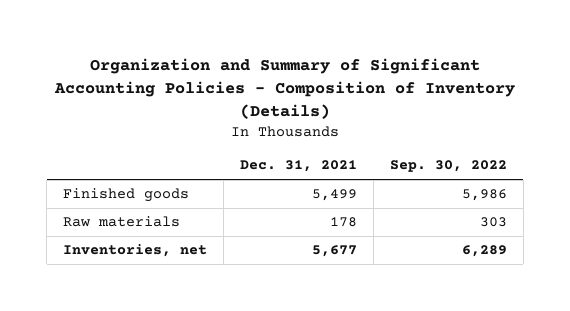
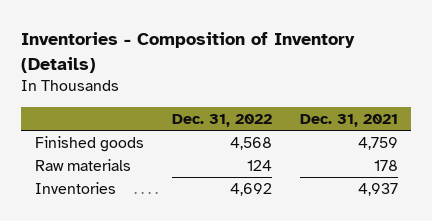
- Organization and Summary of Significant Accounting Policies - Composition of Inventory (Details)
+ Inventories - Composition of Inventory (Details)
- | Dec. 31, 2021 | Sep. 30, 2022
+ | Dec. 31, 2022 | Dec. 31, 2021
- Finished goods | 5,499 | 5,986
+ Finished goods | 4,568 | 4,759
- Inventories, net | 5,677 | 6,289
+ Inventories | 4,692 | 4,937

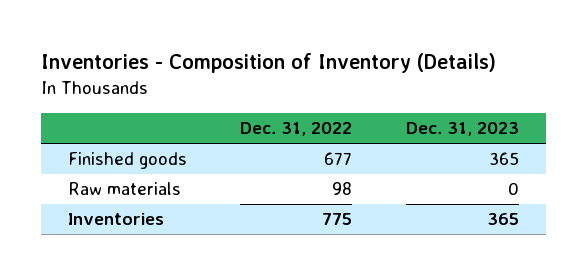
- | Dec. 31, 2022 | Dec. 31, 2021
+ | Dec. 31, 2022 | Dec. 31, 2023
- Finished goods | 4,568 | 4,759
- Raw materials | 124 | 178
- Inventories | 4,692 | 4,937
+ Finished goods | 677 | 365
+ Raw materials | 98 | 0
+ Inventories | 775 | 365

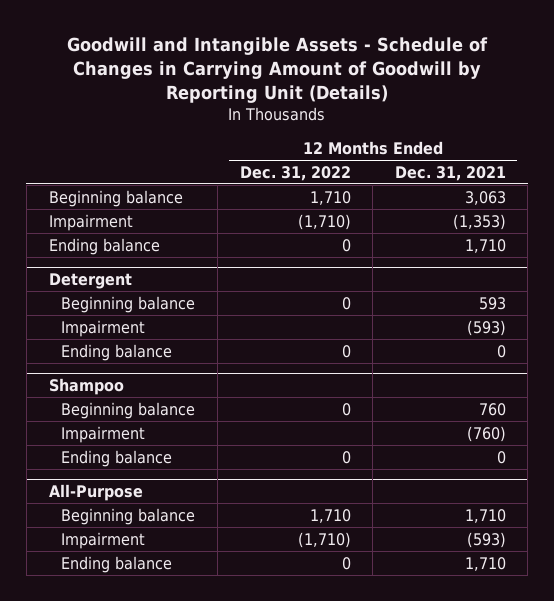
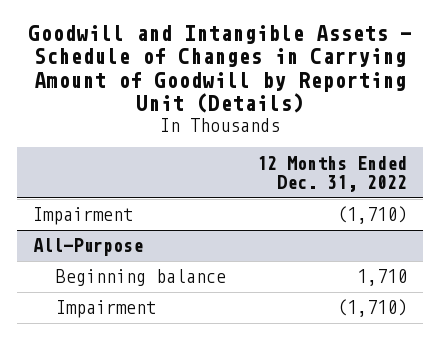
- | 12 Months Ended Dec. 31, 2022 | 12 Months Ended Dec. 31, 2021
+ | 12 Months Ended Dec. 31, 2022
- Beginning balance | 1,710 | 3,063
- Ending balance | 0 | 1,710
- Detergent
- Beginning balance | 0 | 593
- Impairment | | (593)
- Ending balance | 0 | 0
- Shampoo
- Beginning balance | 0 | 760
- Impairment | | (760)
- Ending balance | 0 | 0
@ All-Purpose
- Ending balance | 0 | 1,710

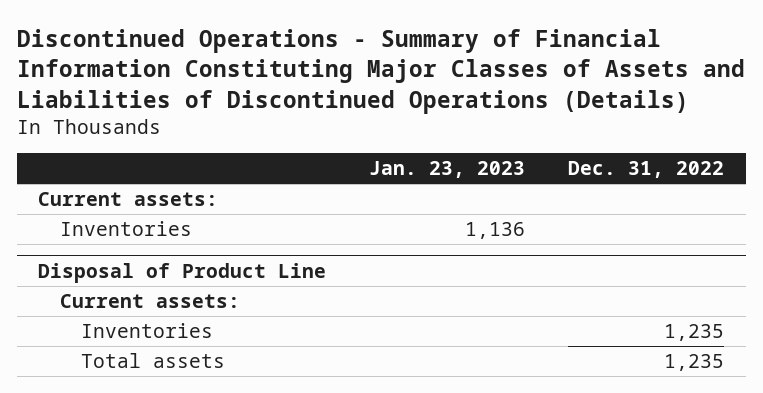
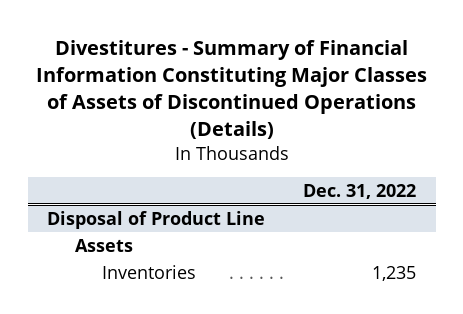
- Discontinued Operations - Summary of Financial Information Constituting Major Classes of Assets and Liabilities of Discontinued Operations (Details)
+ Divestitures - Summary of Financial Information Constituting Major Classes of Assets of Discontinued Operations (Details)
- | Jan. 23, 2023 | Dec. 31, 2022
+ | Dec. 31, 2022
- Current assets:
- Inventories | 1,136 |
@ Disposal of Product Line
- Current assets:
+ Assets
- Total assets | | 1,235

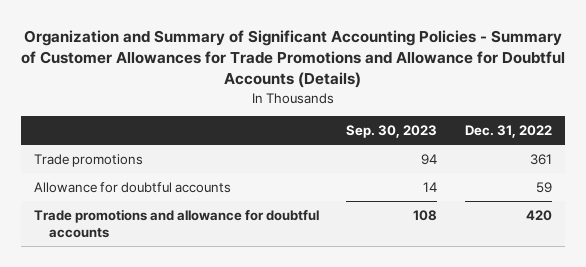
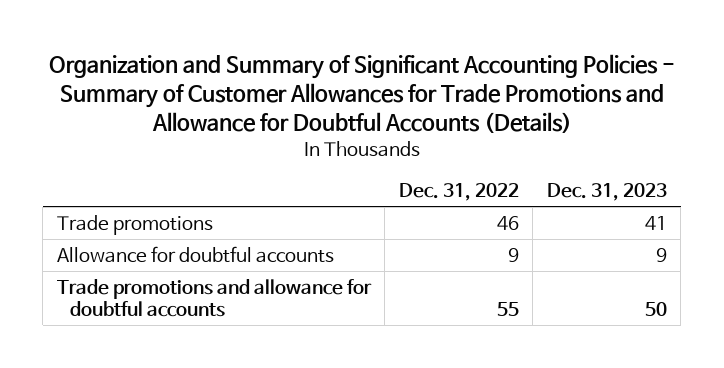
- | Sep. 30, 2023 | Dec. 31, 2022
+ | Dec. 31, 2022 | Dec. 31, 2023
- Trade promotions | 94 | 361
- Allowance for doubtful accounts | 14 | 59
- Trade promotions and allowance for doubtful accounts | 108 | 420
+ Trade promotions | 46 | 41
+ Allowance for doubtful accounts | 9 | 9
+ Trade promotions and allowance for doubtful accounts | 55 | 50

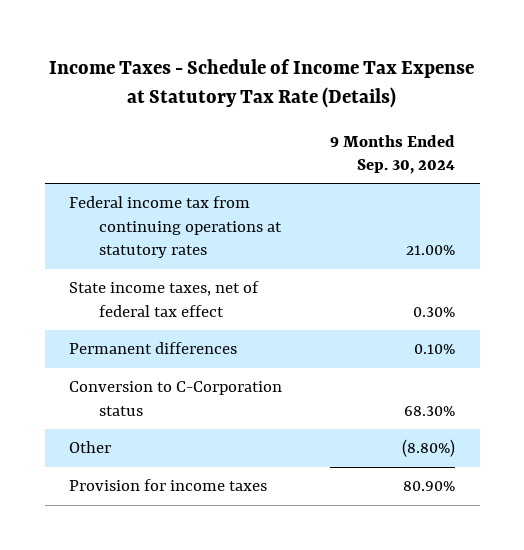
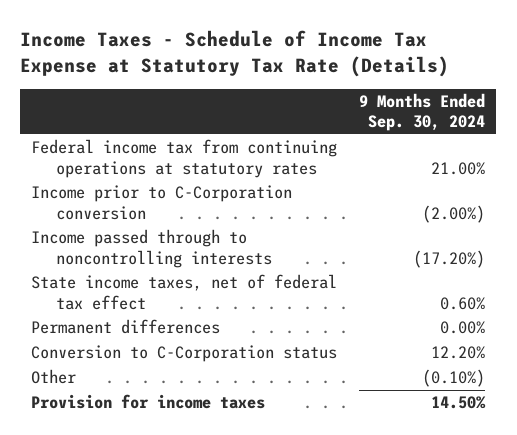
- State income taxes, net of federal tax effect | 0.30%
- Permanent differences | 0.10%
- Conversion to C-Corporation status | 68.30%
- Other | (8.80%)
- Provision for income taxes | 80.90%
+ Income prior to C-Corporation conversion | (2.00%)
+ Income passed through to noncontrolling interests | (17.20%)
+ State income taxes, net of federal tax effect | 0.60%
+ Permanent differences | 0.00%
+ Conversion to C-Corporation status | 12.20%
+ Other | (0.10%)
+ Provision for income taxes | 14.50%

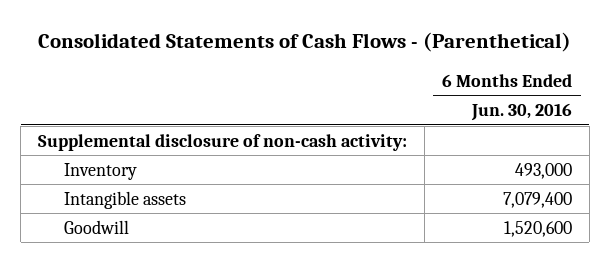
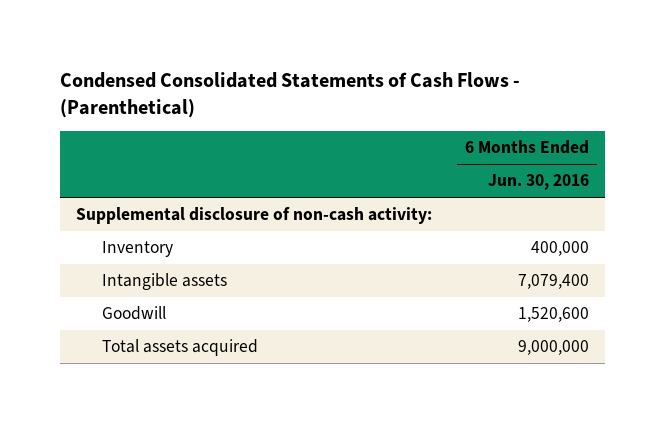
- Consolidated Statements of Cash Flows - (Parenthetical)
+ Condensed Consolidated Statements of Cash Flows - (Parenthetical)
- Inventory | 493,000
+ Inventory | 400,000
+ Total assets acquired | 9,000,000

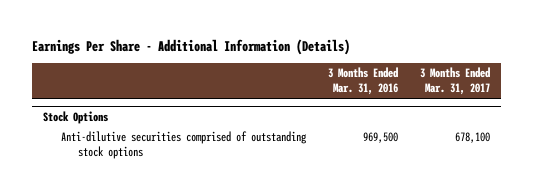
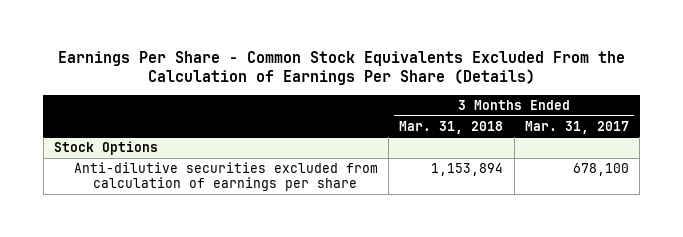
- Earnings Per Share - Additional Information (Details)
+ Earnings Per Share - Common Stock Equivalents Excluded From the Calculation of Earnings Per Share (Details)
- | 3 Months Ended Mar. 31, 2016 | 3 Months Ended Mar. 31, 2017
+ | 3 Months Ended Mar. 31, 2018 | 3 Months Ended Mar. 31, 2017
@ Stock Options
- Anti-dilutive securities comprised of outstanding stock options | 969,500 | 678,100
+ Anti-dilutive securities excluded from calculation of earnings per share | 1,153,894 | 678,100

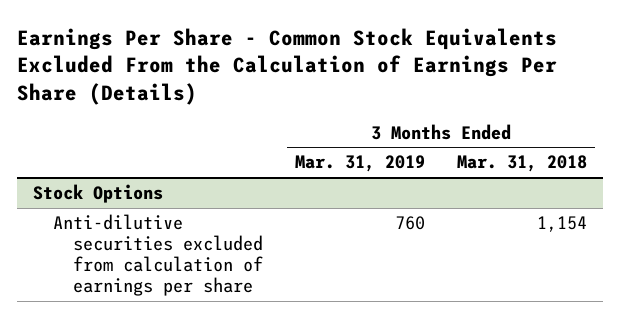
- | 3 Months Ended Mar. 31, 2018 | 3 Months Ended Mar. 31, 2017
+ | 3 Months Ended Mar. 31, 2019 | 3 Months Ended Mar. 31, 2018
@ Stock Options
- Anti-dilutive securities excluded from calculation of earnings per share | 1,153,894 | 678,100
+ Anti-dilutive securities excluded from calculation of earnings per share | 760 | 1,154

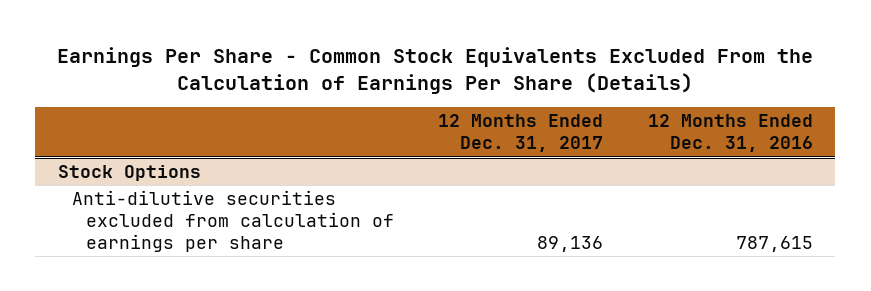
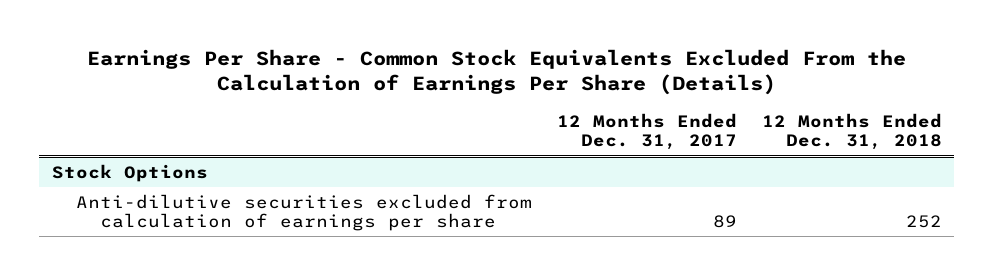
- | 12 Months Ended Dec. 31, 2017 | 12 Months Ended Dec. 31, 2016
+ | 12 Months Ended Dec. 31, 2017 | 12 Months Ended Dec. 31, 2018
@ Stock Options
- Anti-dilutive securities excluded from calculation of earnings per share | 89,136 | 787,615
+ Anti-dilutive securities excluded from calculation of earnings per share | 89 | 252

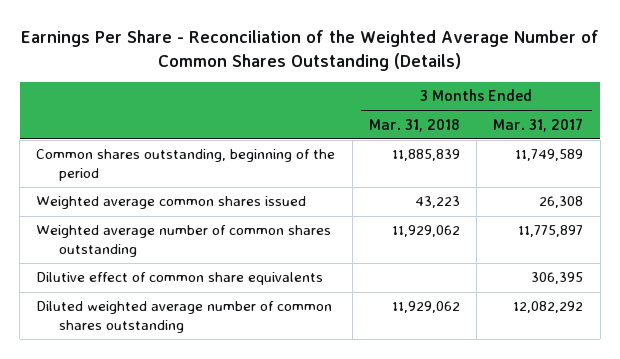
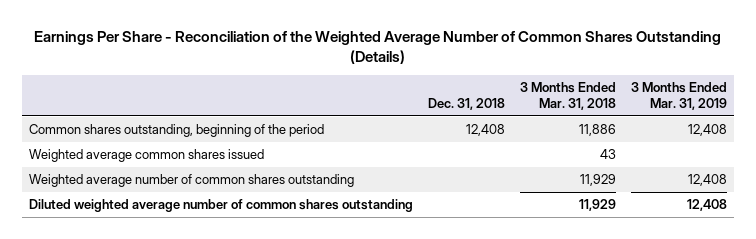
- | 3 Months Ended Mar. 31, 2018 | 3 Months Ended Mar. 31, 2017
+ | Dec. 31, 2018 | 3 Months Ended Mar. 31, 2018 | 3 Months Ended Mar. 31, 2019
- Common shares outstanding, beginning of the period | 11,885,839 | 11,749,589
- Weighted average common shares issued | 43,223 | 26,308
- Weighted average number of common shares outstanding | 11,929,062 | 11,775,897
- Dilutive effect of common share equivalents | | 306,395
- Diluted weighted average number of common shares outstanding | 11,929,062 | 12,082,292
+ Common shares outstanding, beginning of the period | 12,408 | 11,886 | 12,408
+ Weighted average common shares issued | | 43 |
+ Weighted average number of common shares outstanding | | 11,929 | 12,408
+ Diluted weighted average number of common shares outstanding | | 11,929 | 12,408

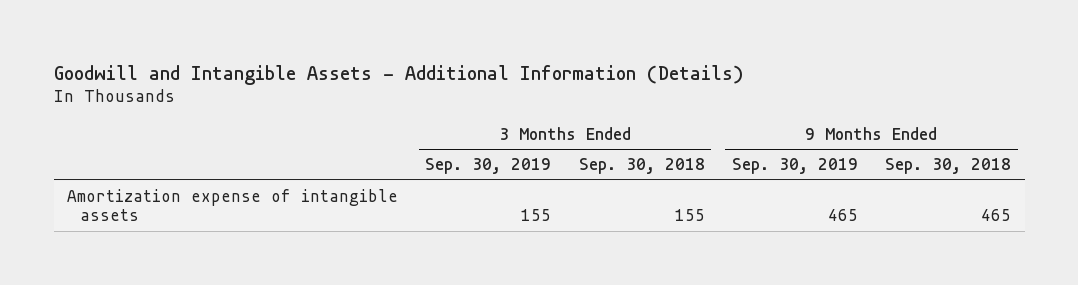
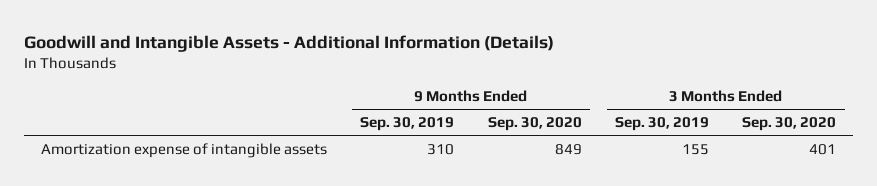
- | 3 Months Ended Sep. 30, 2019 | 3 Months Ended Sep. 30, 2018 | 9 Months Ended Sep. 30, 2019 | 9 Months Ended Sep. 30, 2018
+ | 9 Months Ended Sep. 30, 2019 | 9 Months Ended Sep. 30, 2020 | 3 Months Ended Sep. 30, 2019 | 3 Months Ended Sep. 30, 2020
- Amortization expense of intangible assets | 155 | 155 | 465 | 465
+ Amortization expense of intangible assets | 310 | 849 | 155 | 401

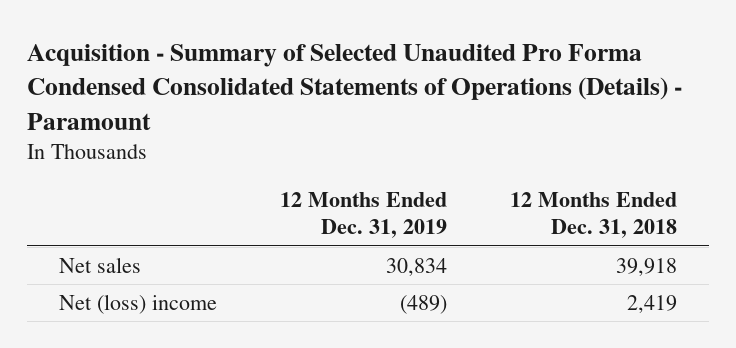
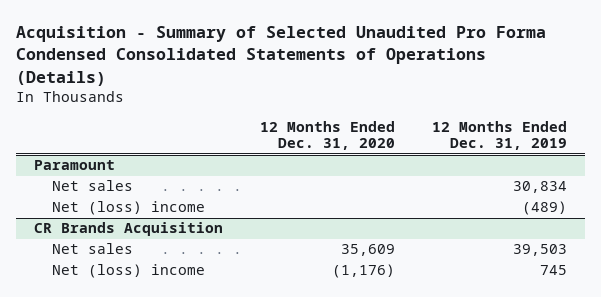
- Acquisition - Summary of Selected Unaudited Pro Forma Condensed Consolidated Statements of Operations (Details) - Paramount
+ Acquisition - Summary of Selected Unaudited Pro Forma Condensed Consolidated Statements of Operations (Details)
- | 12 Months Ended Dec. 31, 2019 | 12 Months Ended Dec. 31, 2018
+ | 12 Months Ended Dec. 31, 2020 | 12 Months Ended Dec. 31, 2019
+ Paramount
+ CR Brands Acquisition
+ Net sales | 35,609 | 39,503
+ Net (loss) income | (1,176) | 745

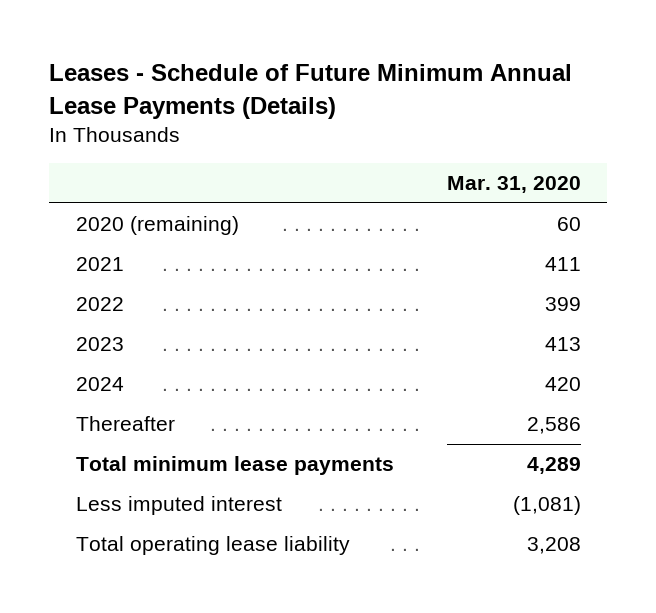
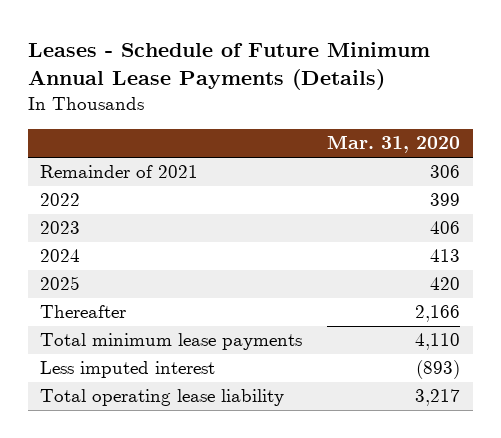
- 2020 (remaining) | 60
- 2021 | 411
+ Remainder of 2021 | 306
- 2023 | 413
- 2024 | 420
- Thereafter | 2,586
- Total minimum lease payments | 4,289
- Less imputed interest | (1,081)
- Total operating lease liability | 3,208
+ 2023 | 406
+ 2024 | 413
+ 2025 | 420
+ Thereafter | 2,166
+ Total minimum lease payments | 4,110
+ Less imputed interest | (893)
+ Total operating lease liability | 3,217

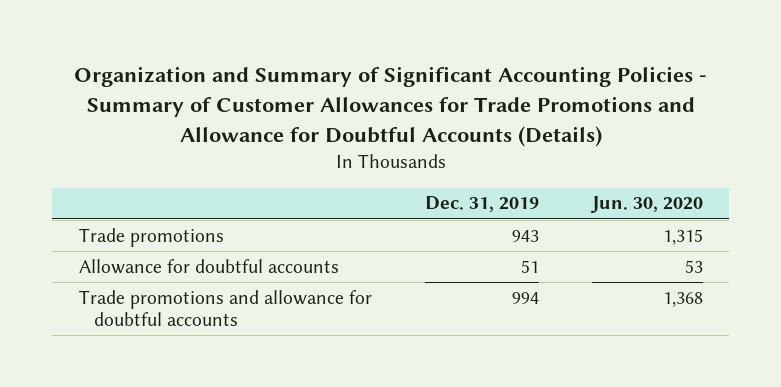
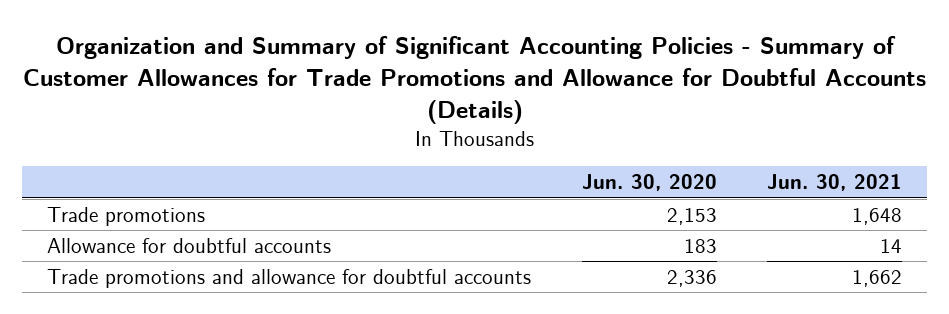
- | Dec. 31, 2019 | Jun. 30, 2020
+ | Jun. 30, 2020 | Jun. 30, 2021
- Trade promotions | 943 | 1,315
- Allowance for doubtful accounts | 51 | 53
- Trade promotions and allowance for doubtful accounts | 994 | 1,368
+ Trade promotions | 2,153 | 1,648
+ Allowance for doubtful accounts | 183 | 14
+ Trade promotions and allowance for doubtful accounts | 2,336 | 1,662

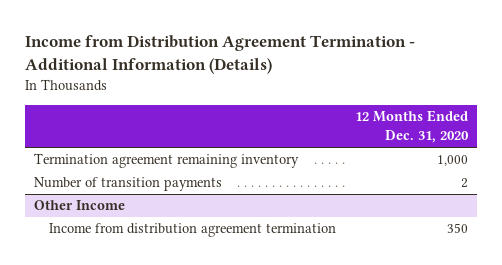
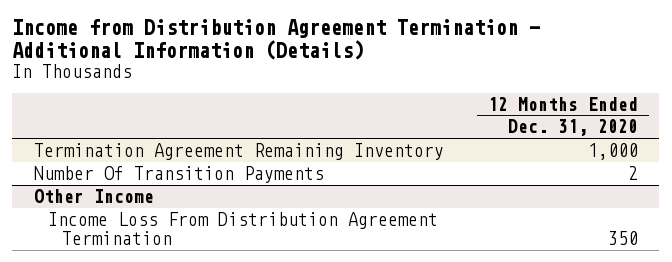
- Termination agreement remaining inventory | 1,000
- Number of transition payments | 2
+ Termination Agreement Remaining Inventory | 1,000
+ Number Of Transition Payments | 2
@ Other Income
- Income from distribution agreement termination | 350
+ Income Loss From Distribution Agreement Termination | 350

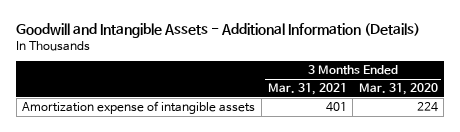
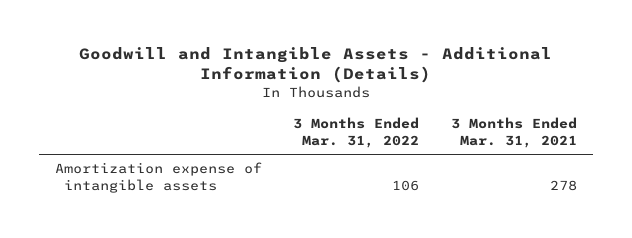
- | 3 Months Ended Mar. 31, 2021 | 3 Months Ended Mar. 31, 2020
+ | 3 Months Ended Mar. 31, 2022 | 3 Months Ended Mar. 31, 2021
- Amortization expense of intangible assets | 401 | 224
+ Amortization expense of intangible assets | 106 | 278

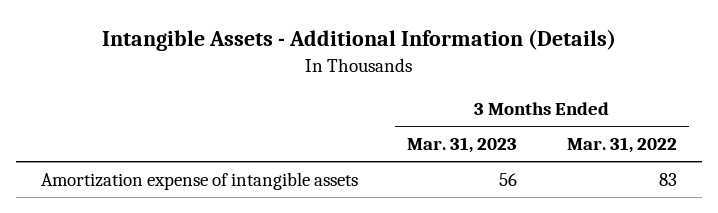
- Goodwill and Intangible Assets - Additional Information (Details)
+ Intangible Assets - Additional Information (Details)
- | 3 Months Ended Mar. 31, 2022 | 3 Months Ended Mar. 31, 2021
+ | 3 Months Ended Mar. 31, 2023 | 3 Months Ended Mar. 31, 2022
- Amortization expense of intangible assets | 106 | 278
+ Amortization expense of intangible assets | 56 | 83

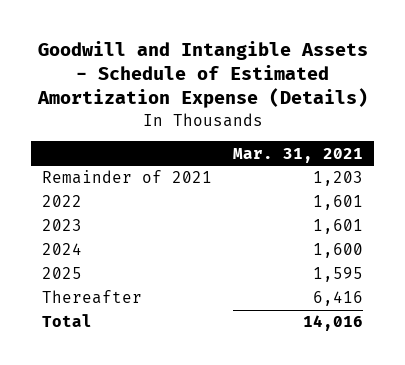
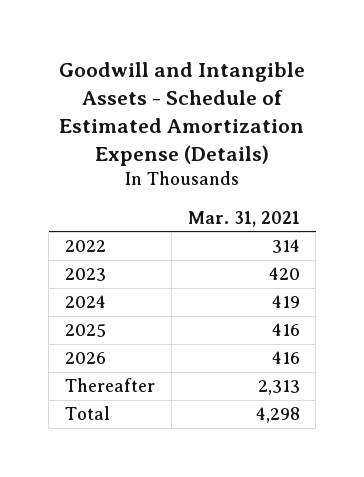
- Remainder of 2021 | 1,203
- 2022 | 1,601
- 2023 | 1,601
- 2024 | 1,600
- 2025 | 1,595
- Thereafter | 6,416
- Total | 14,016
+ 2022 | 314
+ 2023 | 420
+ 2024 | 419
+ 2025 | 416
+ 2026 | 416
+ Thereafter | 2,313
+ Total | 4,298

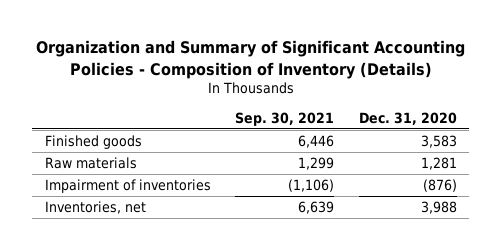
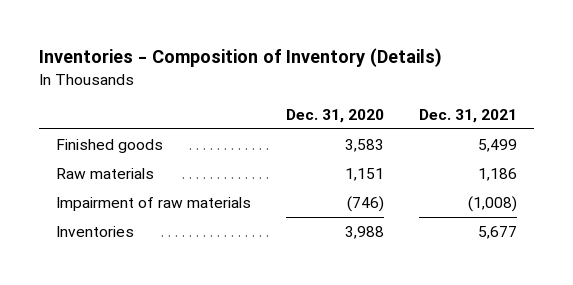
- Organization and Summary of Significant Accounting Policies - Composition of Inventory (Details)
+ Inventories - Composition of Inventory (Details)
- | Sep. 30, 2021 | Dec. 31, 2020
+ | Dec. 31, 2020 | Dec. 31, 2021
- Raw materials | 1,299 | 1,281
- Impairment of inventories | (1,106) | (876)
- Inventories, net | 6,639 | 3,988
+ Raw materials | 1,151 | 1,186
+ Impairment of raw materials | (746) | (1,008)
+ Inventories | 3,988 | 5,677

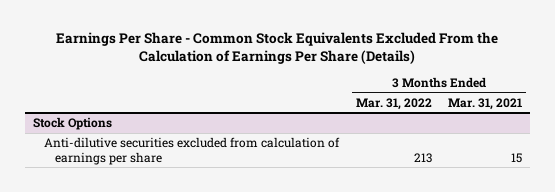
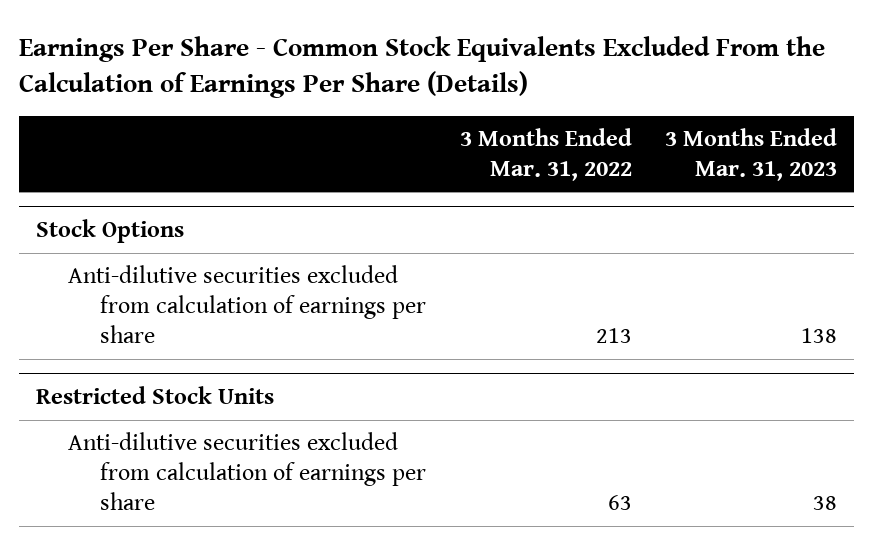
- | 3 Months Ended Mar. 31, 2022 | 3 Months Ended Mar. 31, 2021
+ | 3 Months Ended Mar. 31, 2022 | 3 Months Ended Mar. 31, 2023
+ Restricted Stock Units
+ Anti-dilutive securities excluded from calculation of earnings per share | 63 | 38

